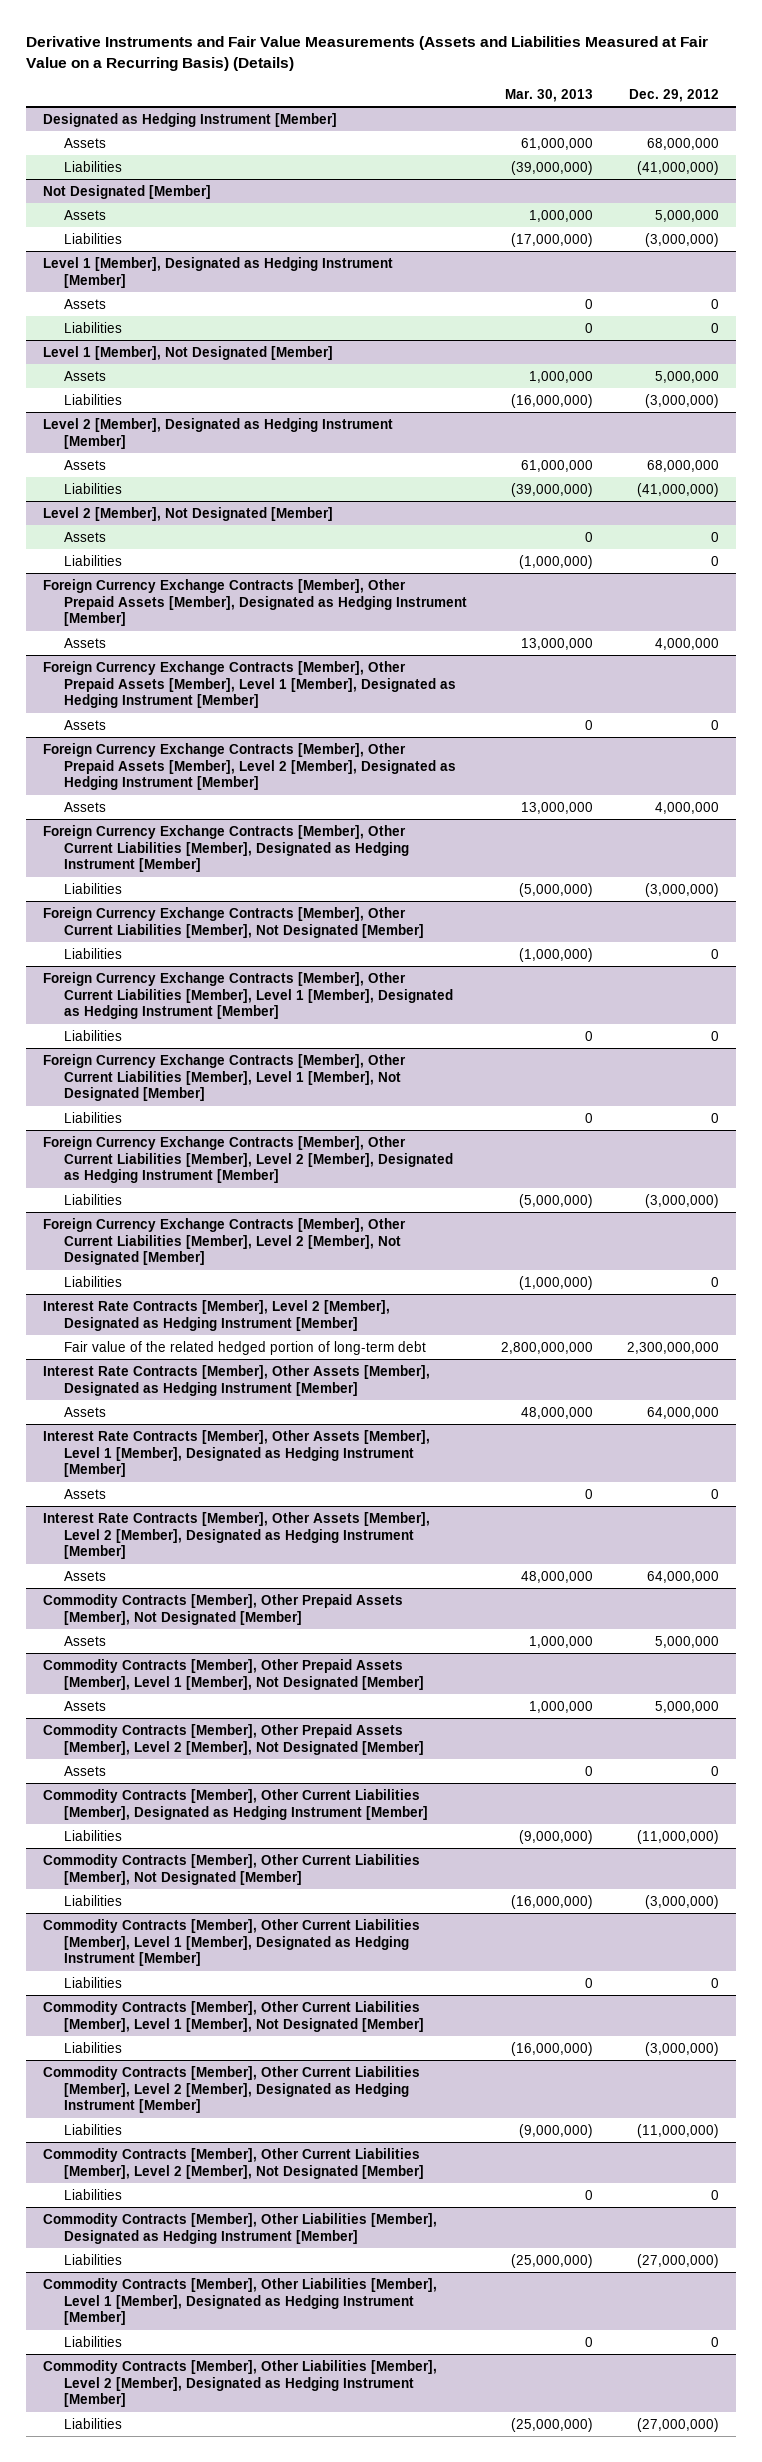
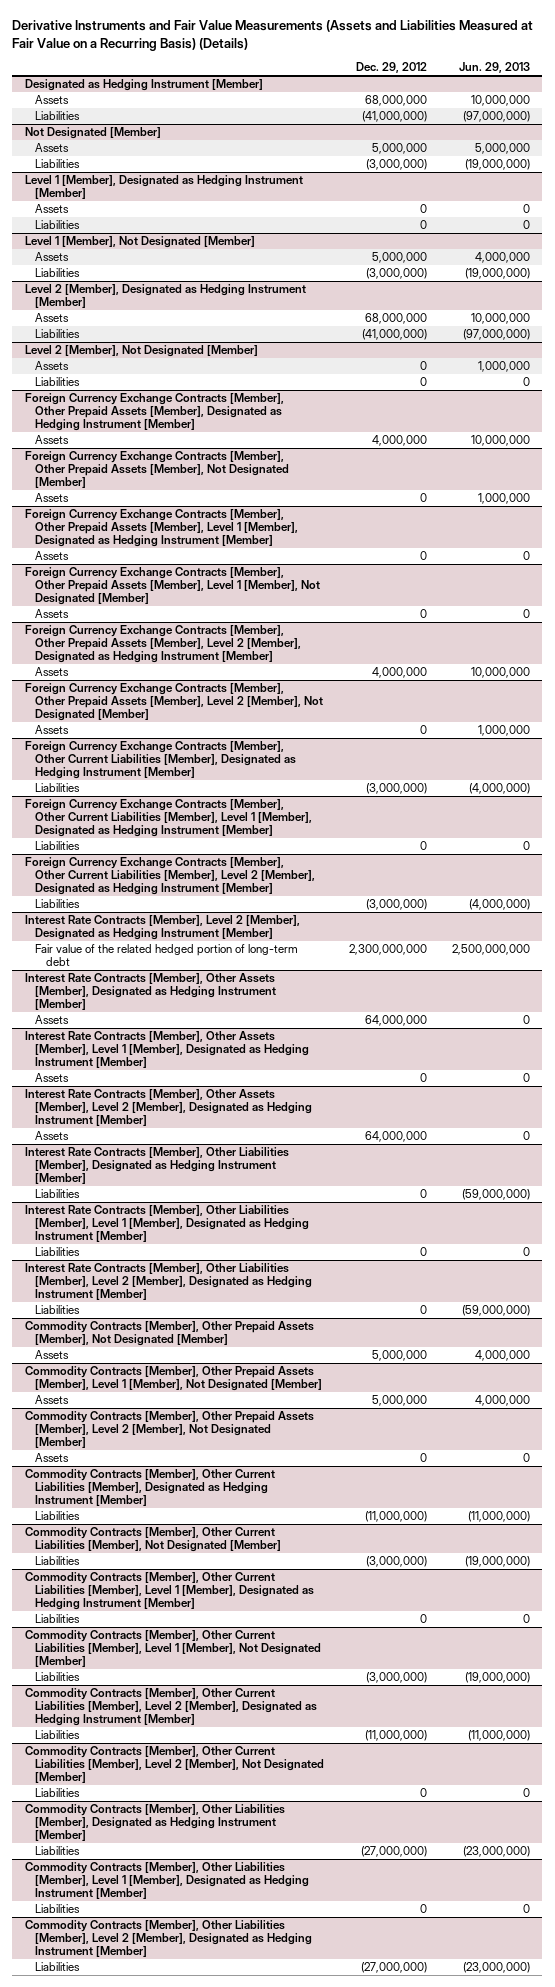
- | Mar. 30, 2013 | Dec. 29, 2012
+ | Dec. 29, 2012 | Jun. 29, 2013
+ Foreign Currency Exchange Contracts [Member], Other Prepaid Assets [Member], Not Designated [Member]
+ Assets | 0 | 1,000,000
+ Foreign Currency Exchange Contracts [Member], Other Prepaid Assets [Member], Level 1 [Member], Not Designated [Member]
+ Assets | 0 | 0
+ Foreign Currency Exchange Contracts [Member], Other Prepaid Assets [Member], Level 2 [Member], Not Designated [Member]
+ Assets | 0 | 1,000,000
- Foreign Currency Exchange Contracts [Member], Other Current Liabilities [Member], Not Designated [Member]
- Liabilities | (1,000,000) | 0
- Foreign Currency Exchange Contracts [Member], Other Current Liabilities [Member], Level 1 [Member], Not Designated [Member]
- Liabilities | 0 | 0
- Foreign Currency Exchange Contracts [Member], Other Current Liabilities [Member], Level 2 [Member], Not Designated [Member]
- Liabilities | (1,000,000) | 0
+ Interest Rate Contracts [Member], Other Liabilities [Member], Designated as Hedging Instrument [Member]
+ Liabilities | 0 | (59,000,000)
+ Interest Rate Contracts [Member], Other Liabilities [Member], Level 1 [Member], Designated as Hedging Instrument [Member]
+ Liabilities | 0 | 0
+ Interest Rate Contracts [Member], Other Liabilities [Member], Level 2 [Member], Designated as Hedging Instrument [Member]
+ Liabilities | 0 | (59,000,000)

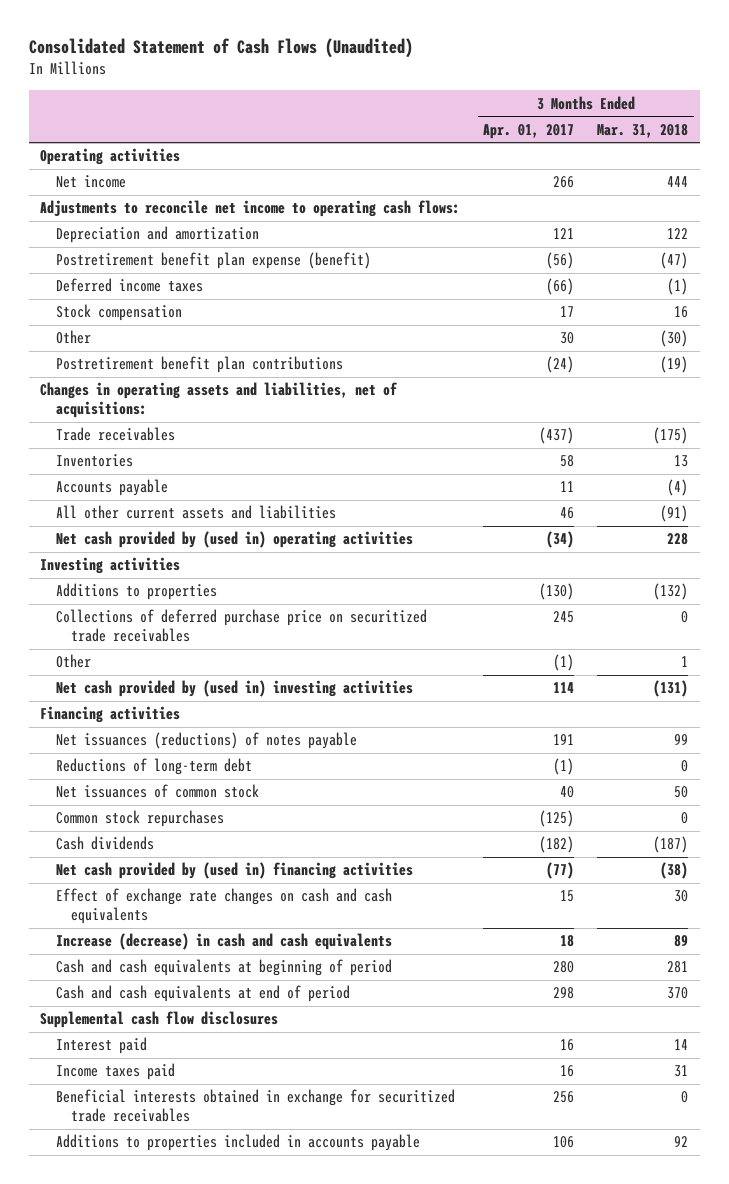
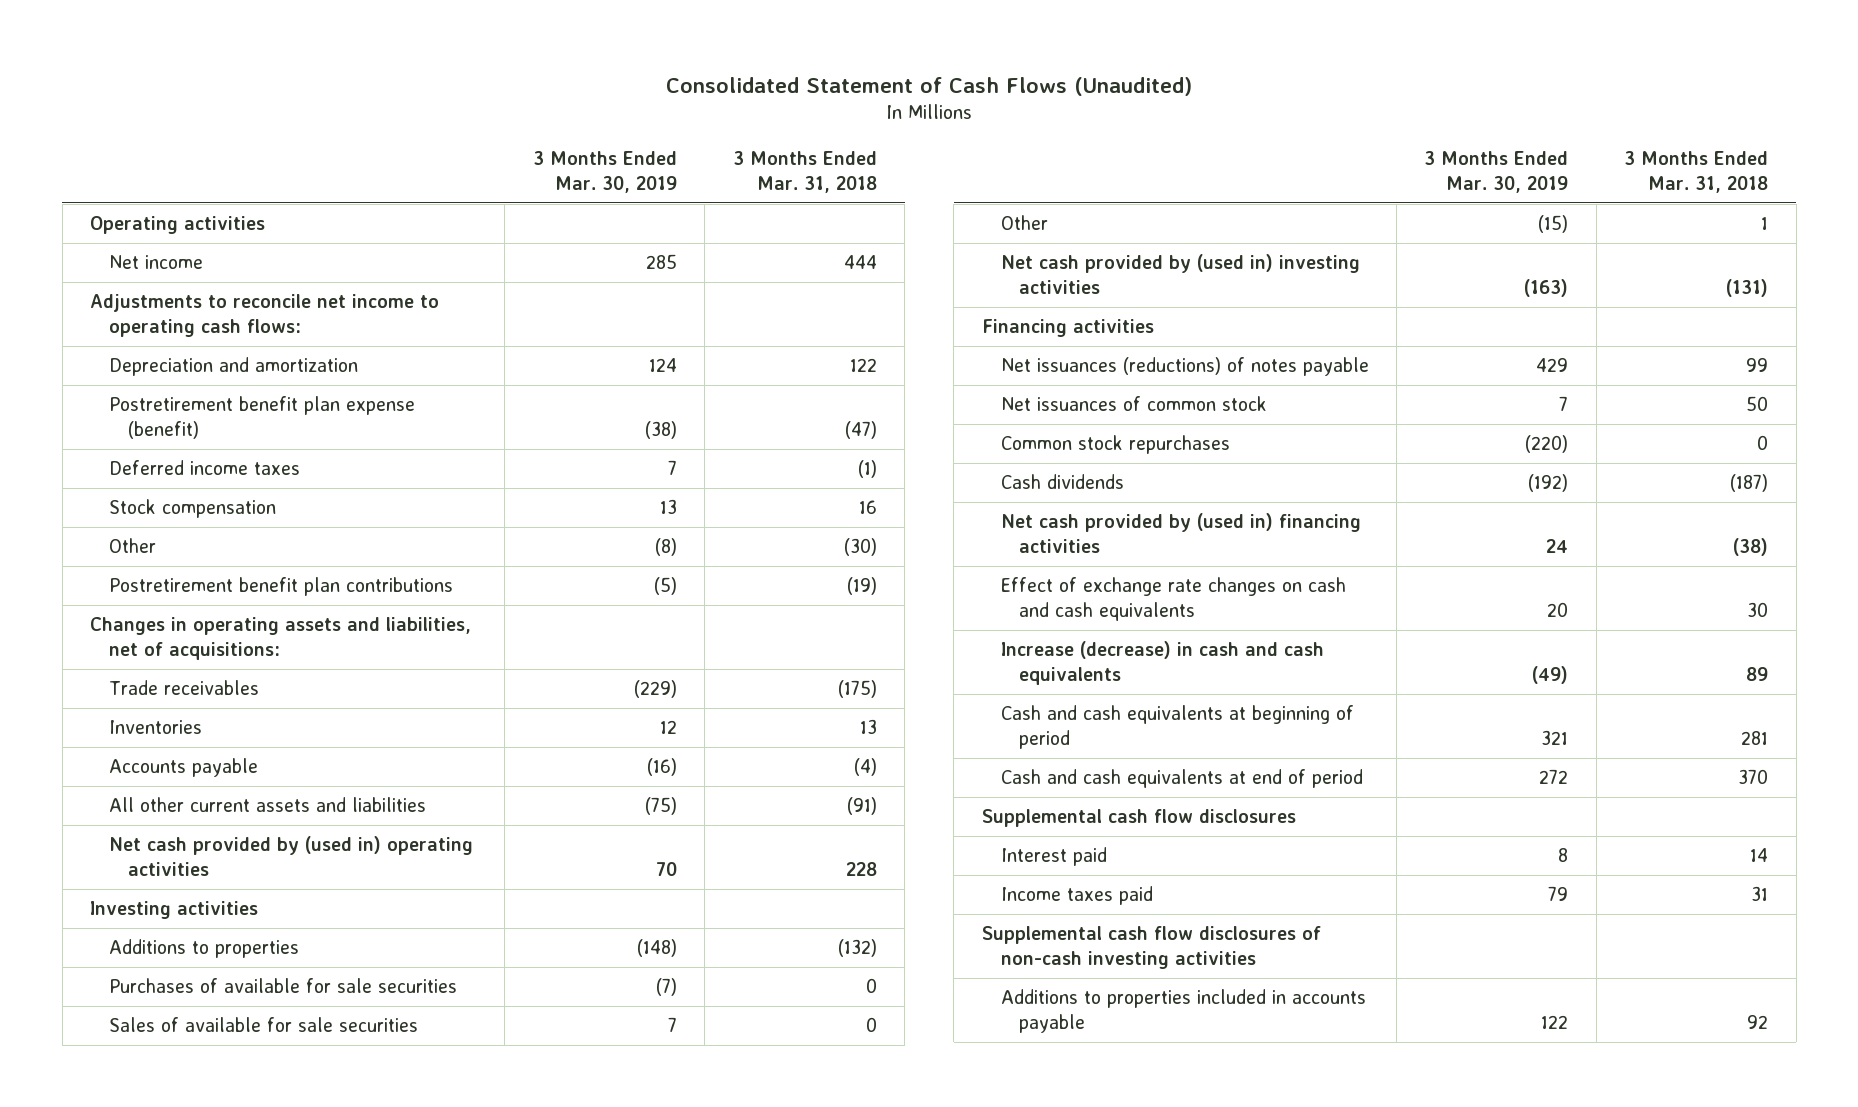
- | 3 Months Ended Apr. 01, 2017 | 3 Months Ended Mar. 31, 2018
+ | 3 Months Ended Mar. 30, 2019 | 3 Months Ended Mar. 31, 2018
- Collections of deferred purchase price on securitized trade receivables | 245 | 0
+ Purchases of available for sale securities | (7) | 0
+ Sales of available for sale securities | 7 | 0
- Reductions of long-term debt | (1) | 0
- Beneficial interests obtained in exchange for securitized trade receivables | 256 | 0
+ Supplemental cash flow disclosures of non-cash investing activities

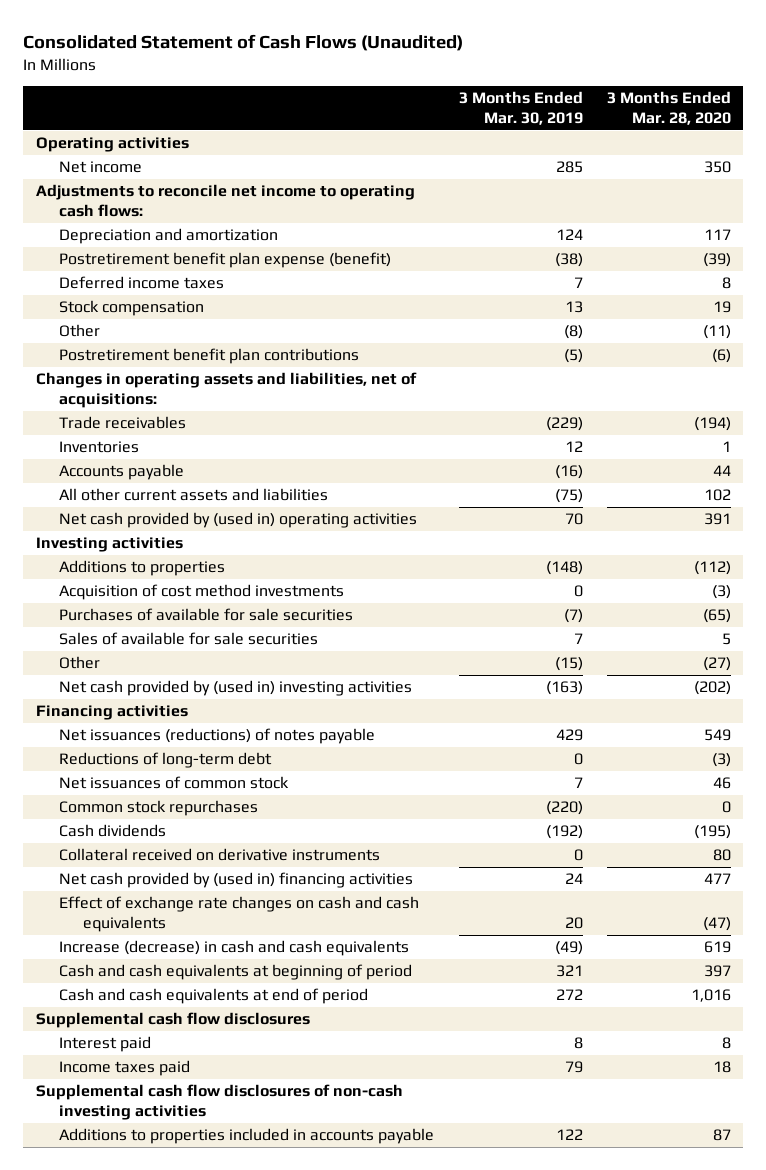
- | 3 Months Ended Mar. 30, 2019 | 3 Months Ended Mar. 31, 2018
+ | 3 Months Ended Mar. 30, 2019 | 3 Months Ended Mar. 28, 2020
+ Acquisition of cost method investments | 0 | (3)
+ Reductions of long-term debt | 0 | (3)
+ Collateral received on derivative instruments | 0 | 80

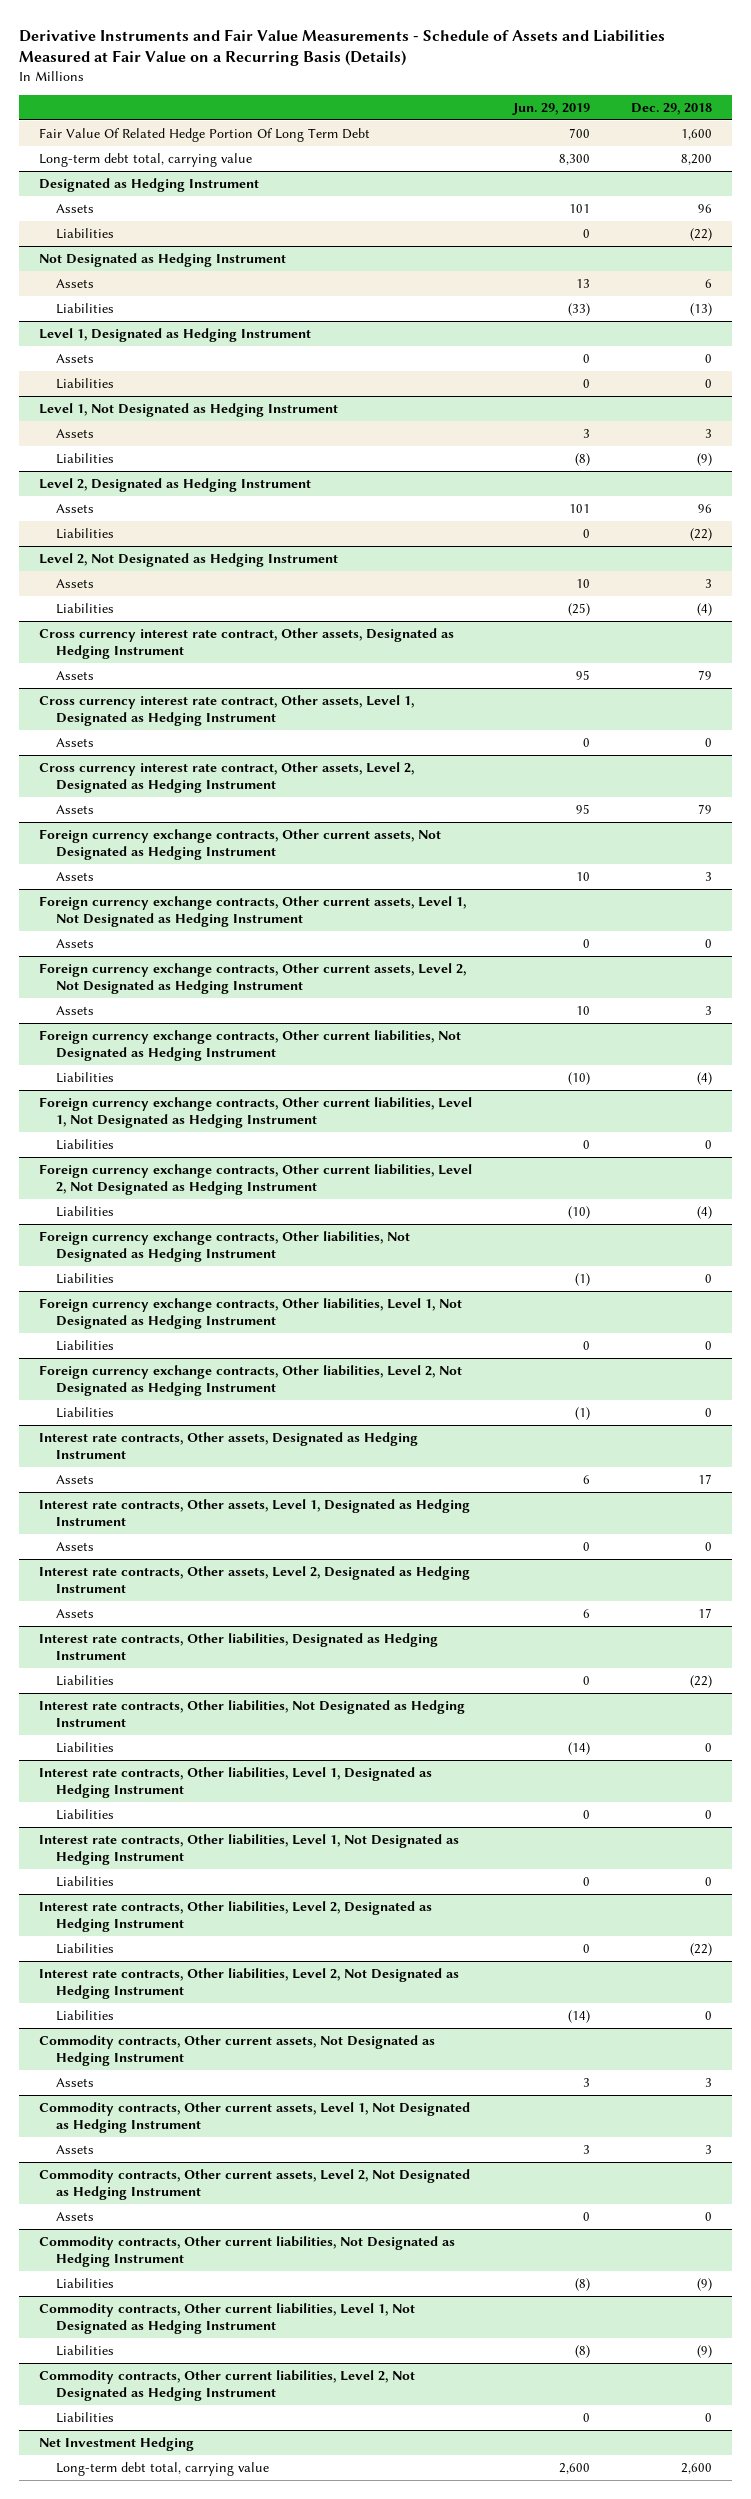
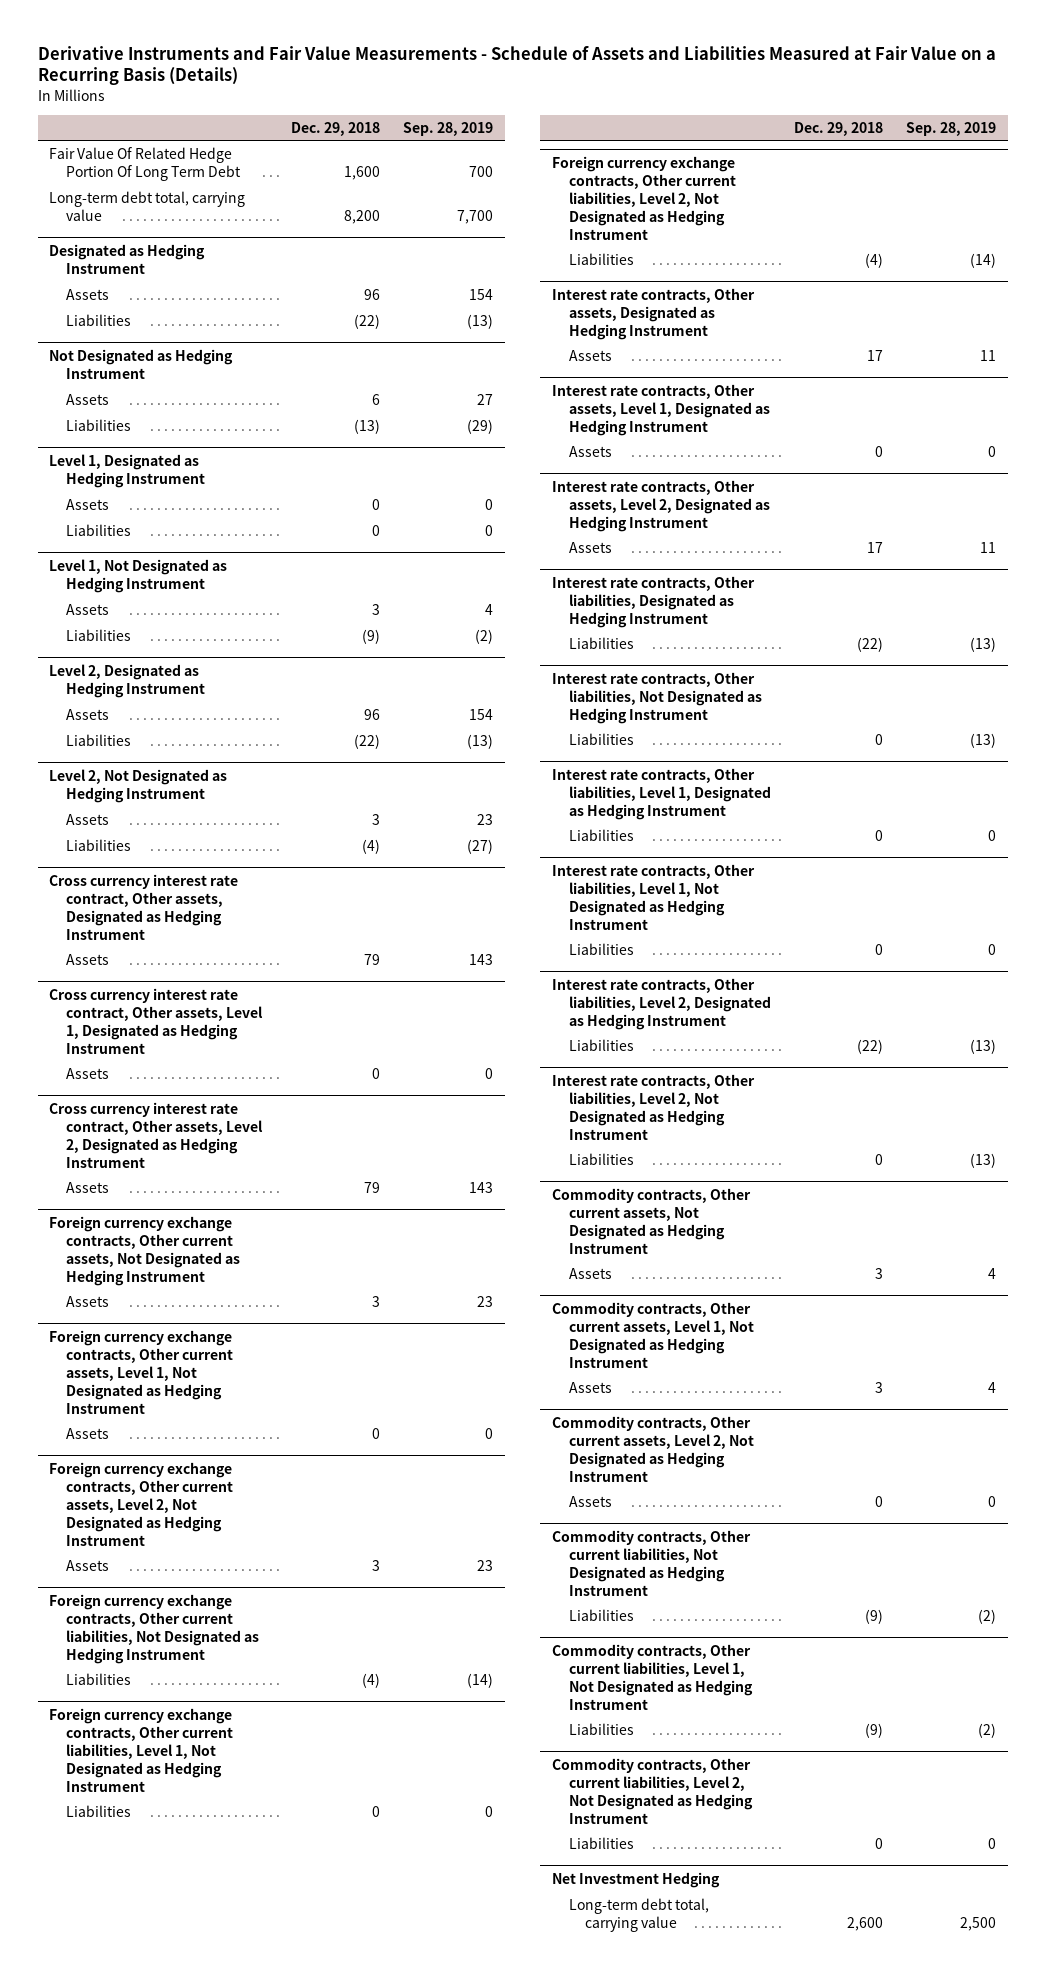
- | Jun. 29, 2019 | Dec. 29, 2018
+ | Dec. 29, 2018 | Sep. 28, 2019
- Foreign currency exchange contracts, Other liabilities, Not Designated as Hedging Instrument
- Liabilities | (1) | 0
- Foreign currency exchange contracts, Other liabilities, Level 1, Not Designated as Hedging Instrument
- Liabilities | 0 | 0
- Foreign currency exchange contracts, Other liabilities, Level 2, Not Designated as Hedging Instrument
- Liabilities | (1) | 0

